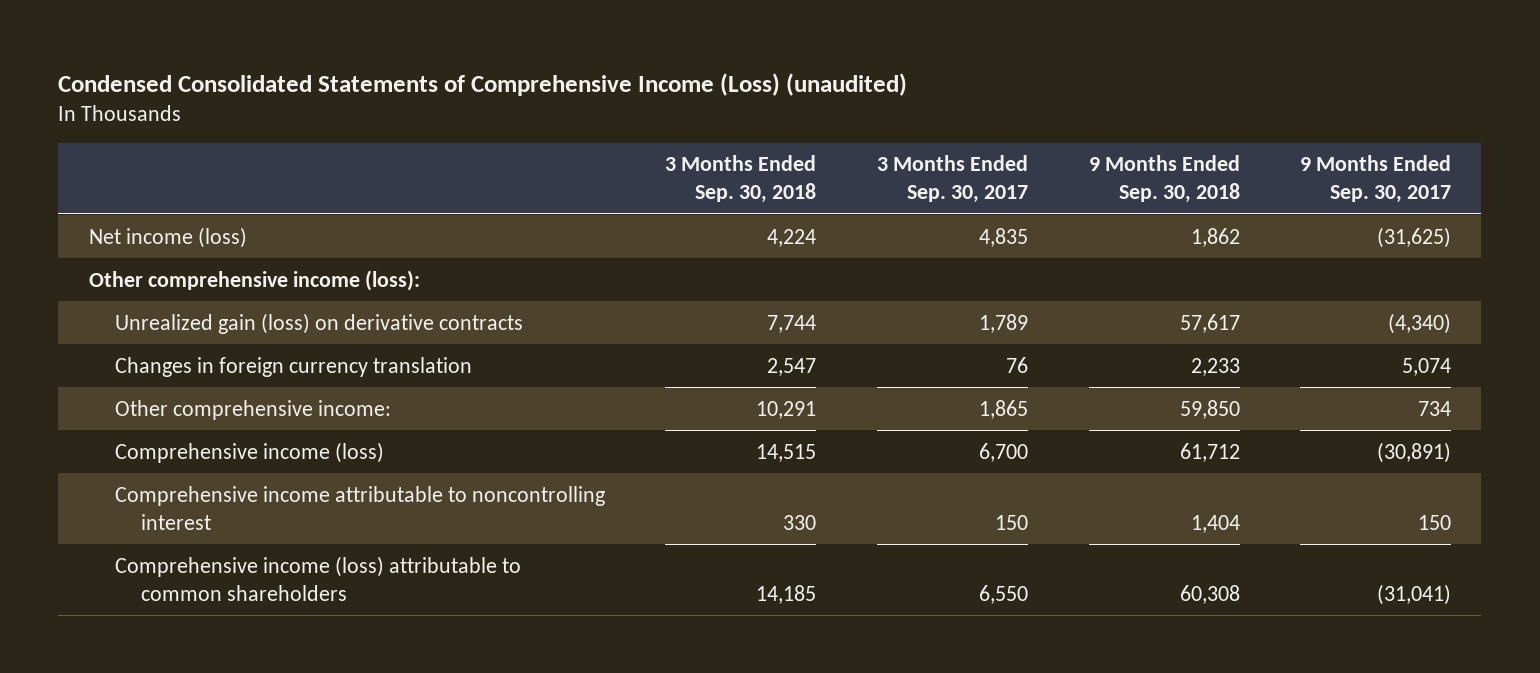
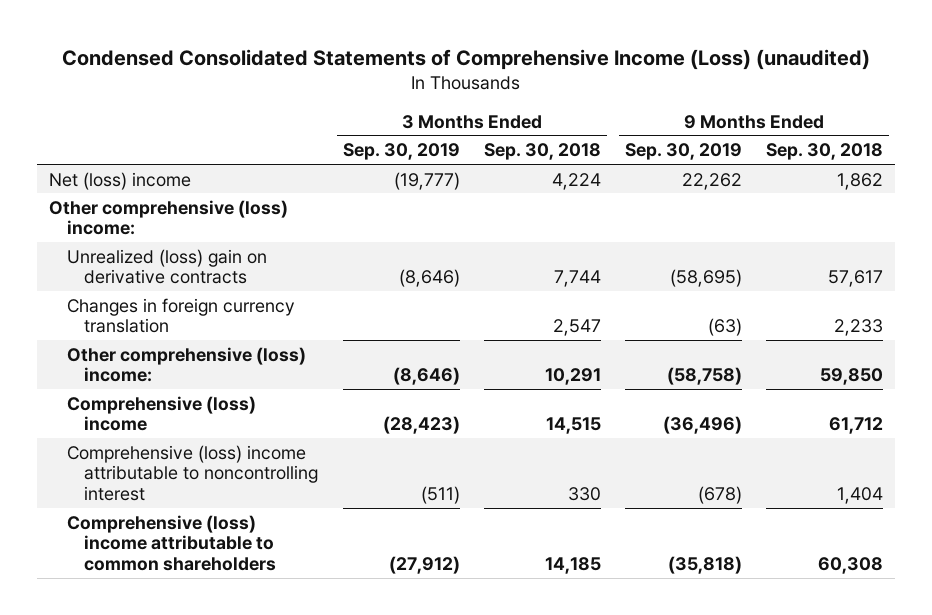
- | 3 Months Ended Sep. 30, 2018 | 3 Months Ended Sep. 30, 2017 | 9 Months Ended Sep. 30, 2018 | 9 Months Ended Sep. 30, 2017
+ | 3 Months Ended Sep. 30, 2019 | 3 Months Ended Sep. 30, 2018 | 9 Months Ended Sep. 30, 2019 | 9 Months Ended Sep. 30, 2018
- Net income (loss) | 4,224 | 4,835 | 1,862 | (31,625)
- Other comprehensive income (loss):
- Unrealized gain (loss) on derivative contracts | 7,744 | 1,789 | 57,617 | (4,340)
+ Net (loss) income | (19,777) | 4,224 | 22,262 | 1,862
+ Other comprehensive (loss) income:
+ Unrealized (loss) gain on derivative contracts | (8,646) | 7,744 | (58,695) | 57,617
- Other comprehensive income: | 10,291 | 1,865 | 59,850 | 734
- Comprehensive income (loss) | 14,515 | 6,700 | 61,712 | (30,891)
- Comprehensive income attributable to noncontrolling interest | 330 | 150 | 1,404 | 150
- Comprehensive income (loss) attributable to common shareholders | 14,185 | 6,550 | 60,308 | (31,041)
+ Other comprehensive (loss) income: | (8,646) | 10,291 | (58,758) | 59,850
+ Comprehensive (loss) income | (28,423) | 14,515 | (36,496) | 61,712
+ Comprehensive (loss) income attributable to noncontrolling interest | (511) | 330 | (678) | 1,404
+ Comprehensive (loss) income attributable to common shareholders | (27,912) | 14,185 | (35,818) | 60,308

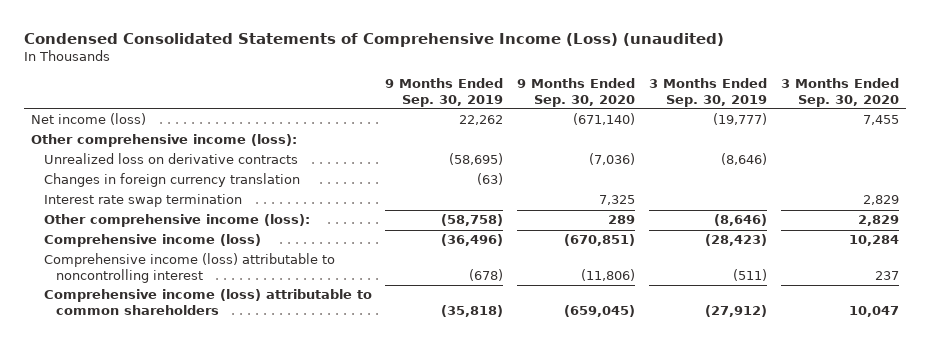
- | 3 Months Ended Sep. 30, 2019 | 3 Months Ended Sep. 30, 2018 | 9 Months Ended Sep. 30, 2019 | 9 Months Ended Sep. 30, 2018
+ | 9 Months Ended Sep. 30, 2019 | 9 Months Ended Sep. 30, 2020 | 3 Months Ended Sep. 30, 2019 | 3 Months Ended Sep. 30, 2020
- Net (loss) income | (19,777) | 4,224 | 22,262 | 1,862
- Other comprehensive (loss) income:
- Unrealized (loss) gain on derivative contracts | (8,646) | 7,744 | (58,695) | 57,617
+ Net income (loss) | 22,262 | (671,140) | (19,777) | 7,455
+ Other comprehensive income (loss):
+ Unrealized loss on derivative contracts | (58,695) | (7,036) | (8,646) |
- Other comprehensive (loss) income: | (8,646) | 10,291 | (58,758) | 59,850
- Comprehensive (loss) income | (28,423) | 14,515 | (36,496) | 61,712
- Comprehensive (loss) income attributable to noncontrolling interest | (511) | 330 | (678) | 1,404
- Comprehensive (loss) income attributable to common shareholders | (27,912) | 14,185 | (35,818) | 60,308
+ Interest rate swap termination | | 7,325 | | 2,829
+ Other comprehensive income (loss): | (58,758) | 289 | (8,646) | 2,829
+ Comprehensive income (loss) | (36,496) | (670,851) | (28,423) | 10,284
+ Comprehensive income (loss) attributable to noncontrolling interest | (678) | (11,806) | (511) | 237
+ Comprehensive income (loss) attributable to common shareholders | (35,818) | (659,045) | (27,912) | 10,047

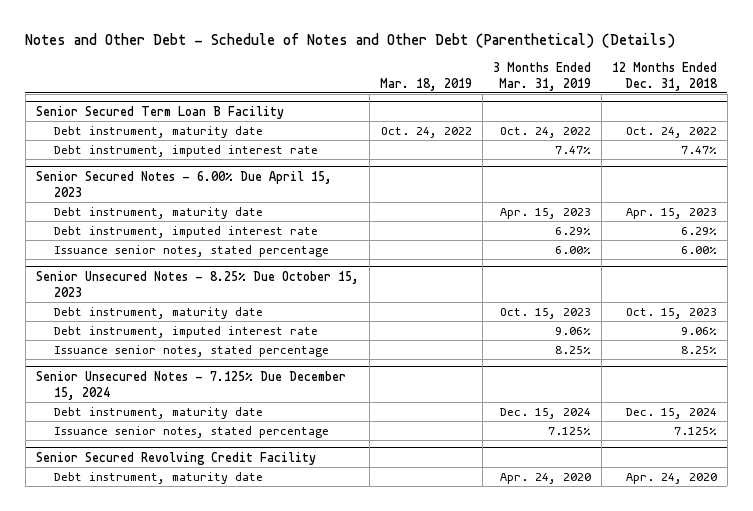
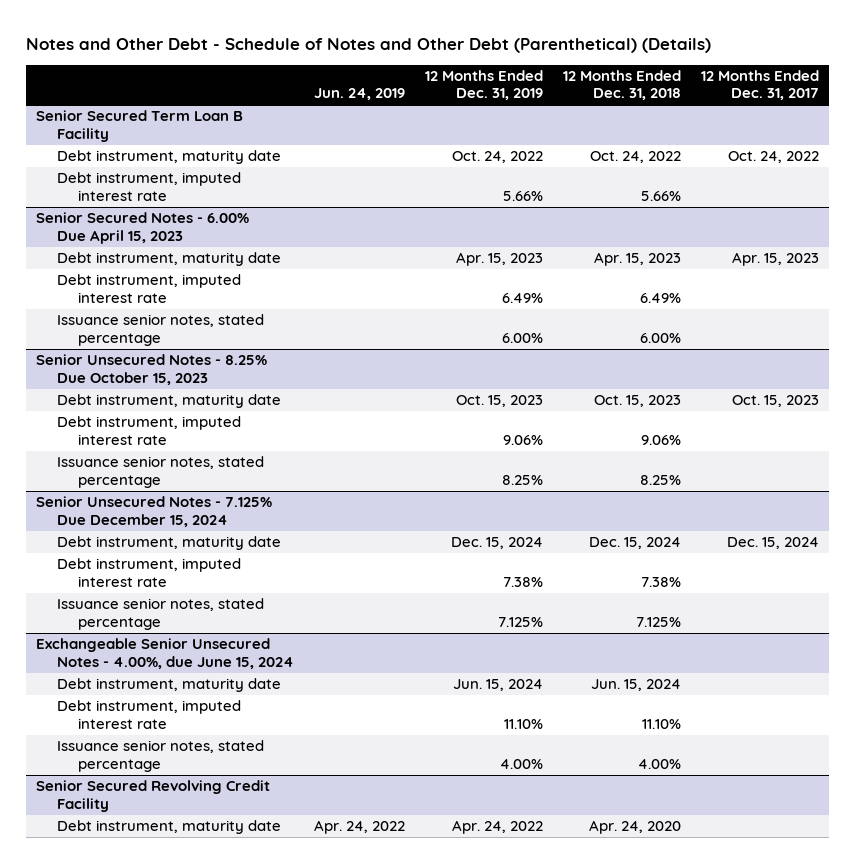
- | Mar. 18, 2019 | 3 Months Ended Mar. 31, 2019 | 12 Months Ended Dec. 31, 2018
+ | Jun. 24, 2019 | 12 Months Ended Dec. 31, 2019 | 12 Months Ended Dec. 31, 2018 | 12 Months Ended Dec. 31, 2017
@ Senior Secured Term Loan B Facility
- Debt instrument, imputed interest rate | | 7.47% | 7.47%
+ Debt instrument, imputed interest rate | | 5.66% | 5.66% |
@ Senior Secured Notes - 6.00% Due April 15, 2023
- Debt instrument, imputed interest rate | | 6.29% | 6.29%
+ Debt instrument, imputed interest rate | | 6.49% | 6.49% |
@ Senior Unsecured Notes - 7.125% Due December 15, 2024
+ Debt instrument, imputed interest rate | | 7.38% | 7.38% |
+ Exchangeable Senior Unsecured Notes - 4.00%, due June 15, 2024
+ Debt instrument, maturity date | | Jun. 15, 2024 | Jun. 15, 2024 |
+ Debt instrument, imputed interest rate | | 11.10% | 11.10% |
+ Issuance senior notes, stated percentage | | 4.00% | 4.00% |

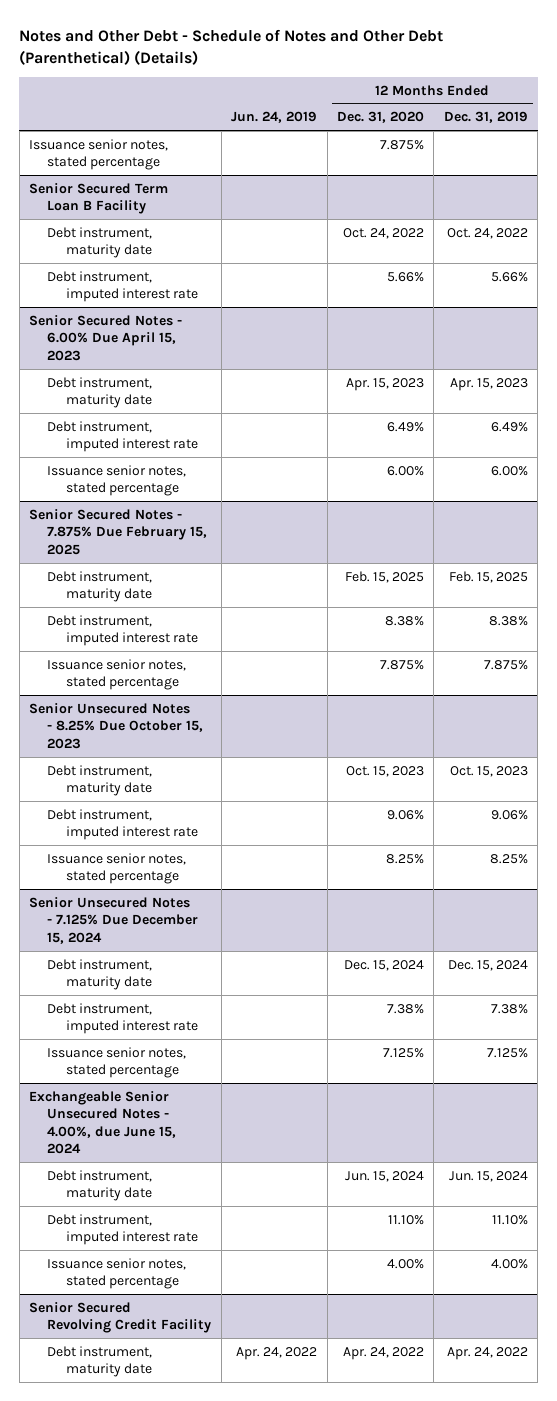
- | Jun. 24, 2019 | 12 Months Ended Dec. 31, 2019 | 12 Months Ended Dec. 31, 2018 | 12 Months Ended Dec. 31, 2017
+ | Jun. 24, 2019 | 12 Months Ended Dec. 31, 2020 | 12 Months Ended Dec. 31, 2019
+ Issuance senior notes, stated percentage | | 7.875% |
+ Senior Secured Notes - 7.875% Due February 15, 2025
+ Debt instrument, maturity date | | Feb. 15, 2025 | Feb. 15, 2025
+ Debt instrument, imputed interest rate | | 8.38% | 8.38%
+ Issuance senior notes, stated percentage | | 7.875% | 7.875%

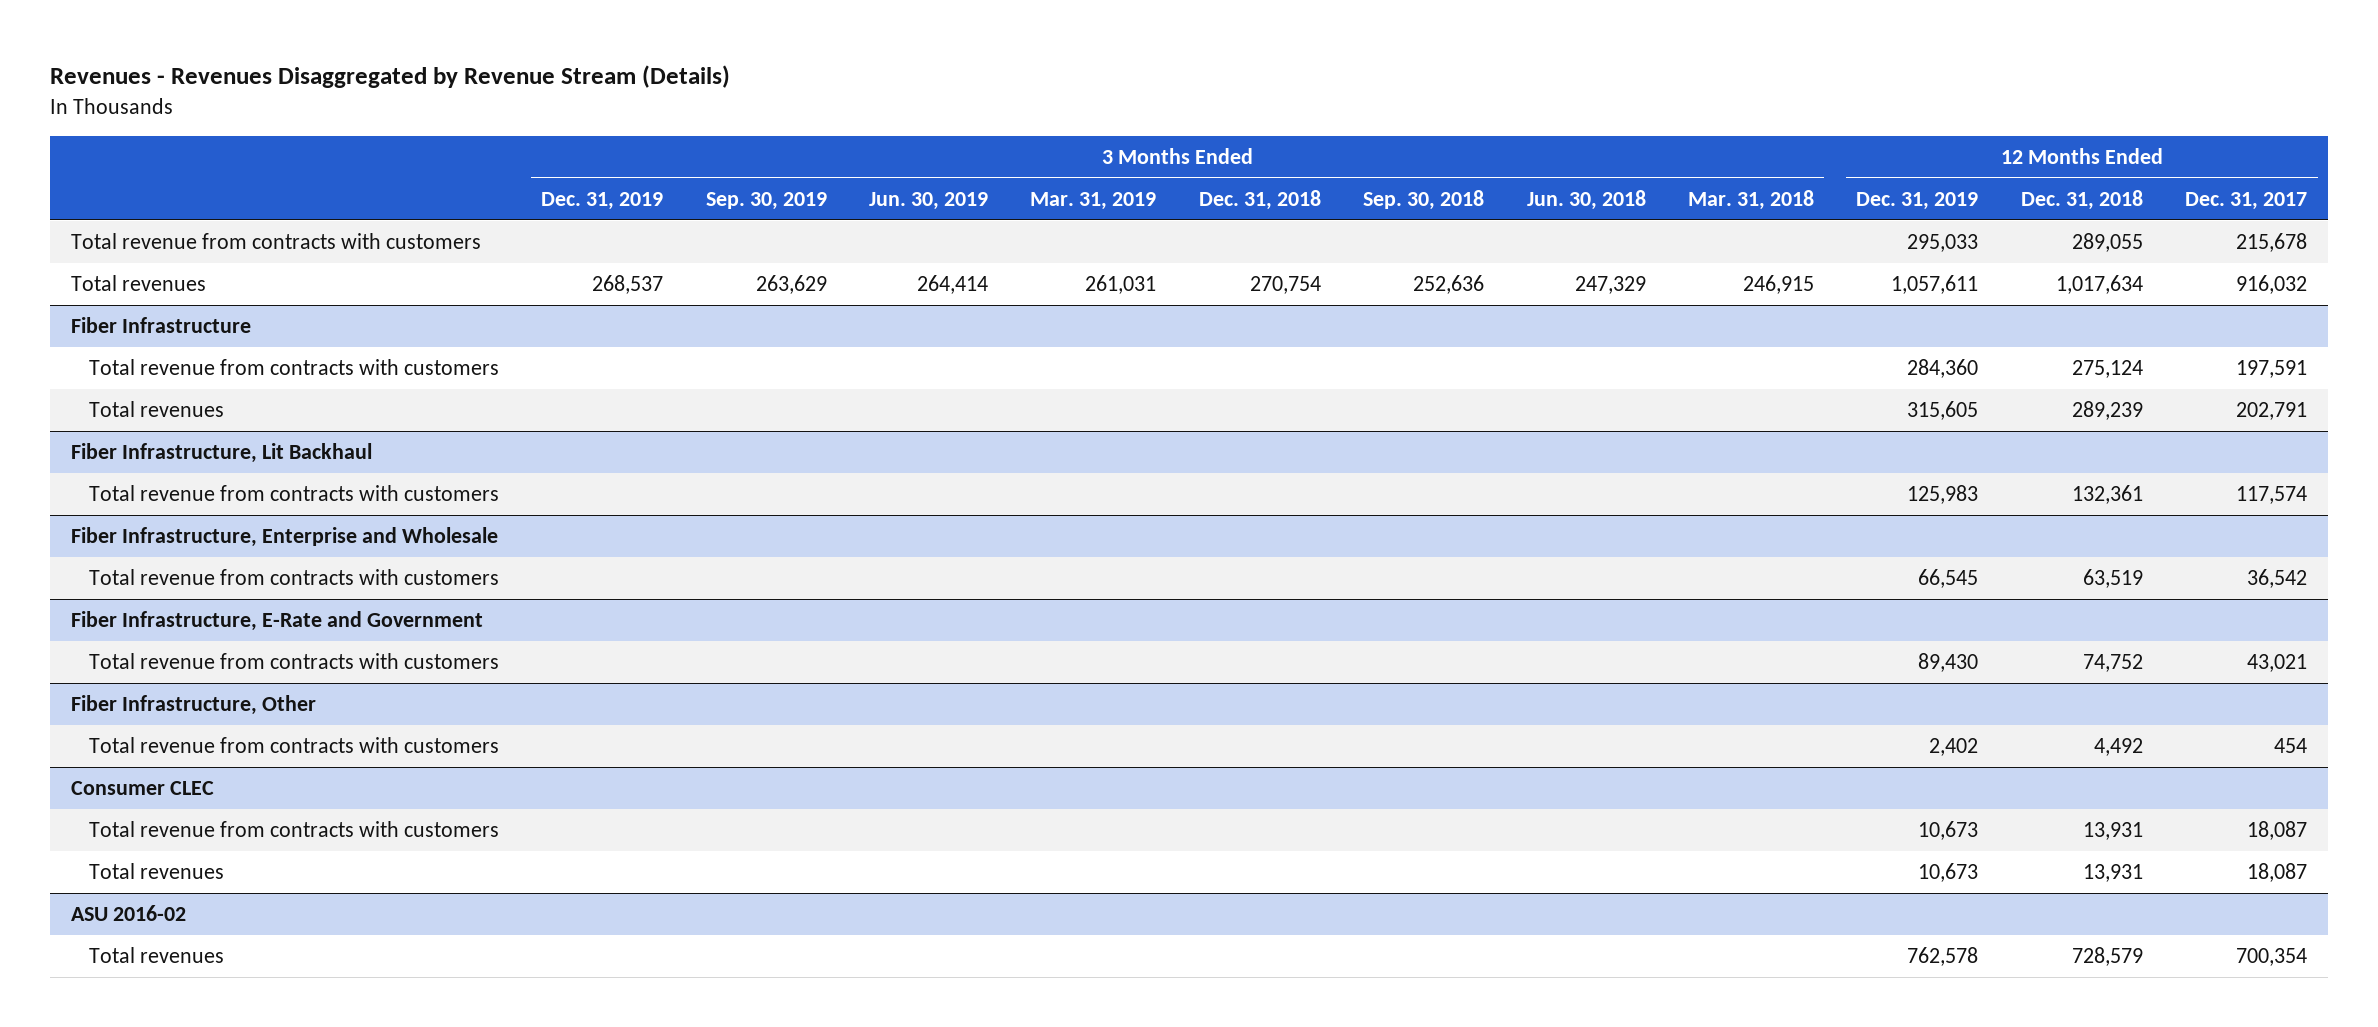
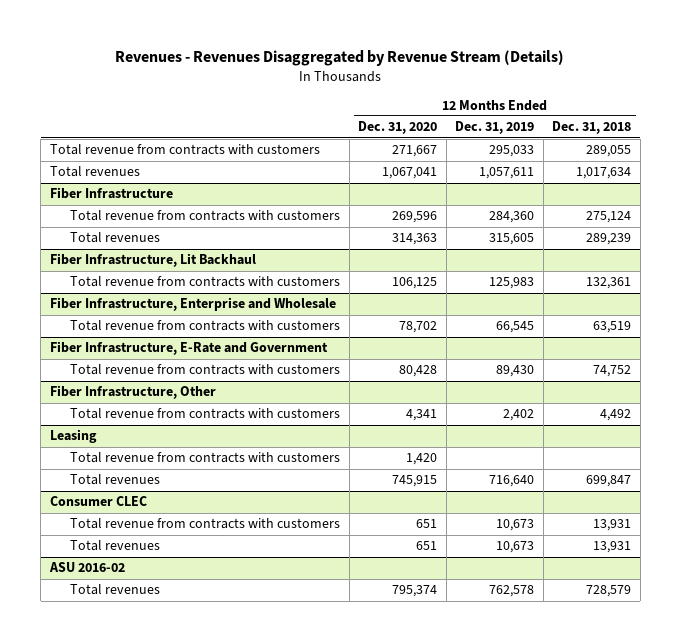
- | 3 Months Ended Dec. 31, 2019 | 3 Months Ended Sep. 30, 2019 | 3 Months Ended Jun. 30, 2019 | 3 Months Ended Mar. 31, 2019 | 3 Months Ended Dec. 31, 2018 | 3 Months Ended Sep. 30, 2018 | 3 Months Ended Jun. 30, 2018 | 3 Months Ended Mar. 31, 2018 | 12 Months Ended Dec. 31, 2019 | 12 Months Ended Dec. 31, 2018 | 12 Months Ended Dec. 31, 2017
+ | 12 Months Ended Dec. 31, 2020 | 12 Months Ended Dec. 31, 2019 | 12 Months Ended Dec. 31, 2018
+ Leasing
+ Total revenue from contracts with customers | 1,420 | |
+ Total revenues | 745,915 | 716,640 | 699,847

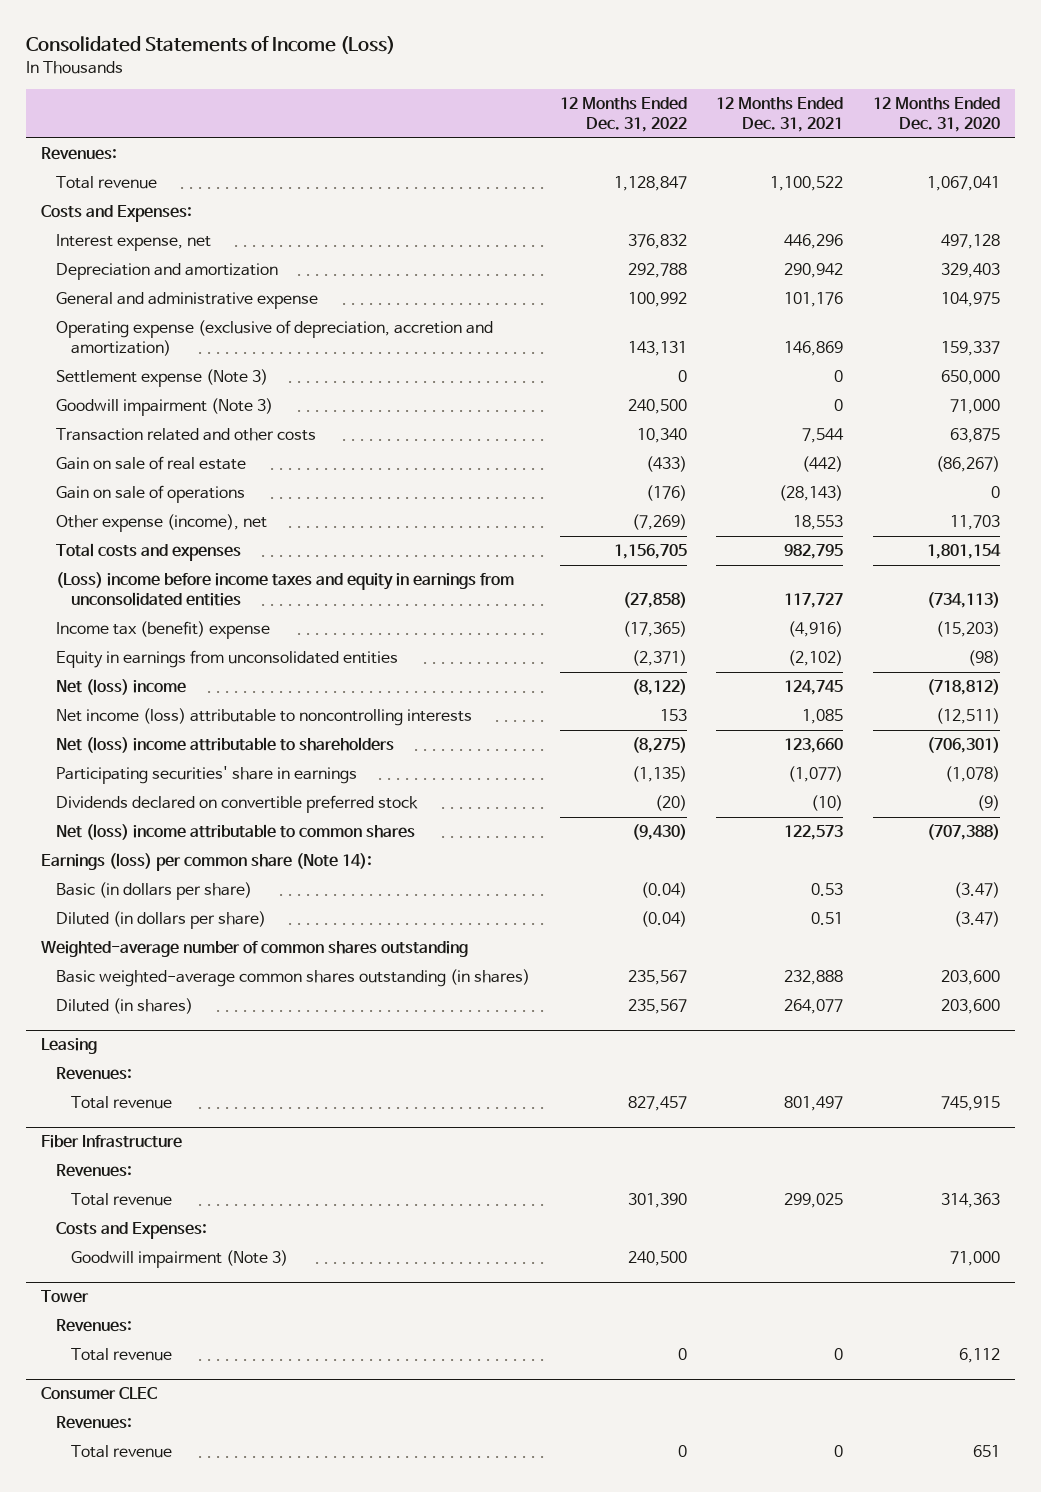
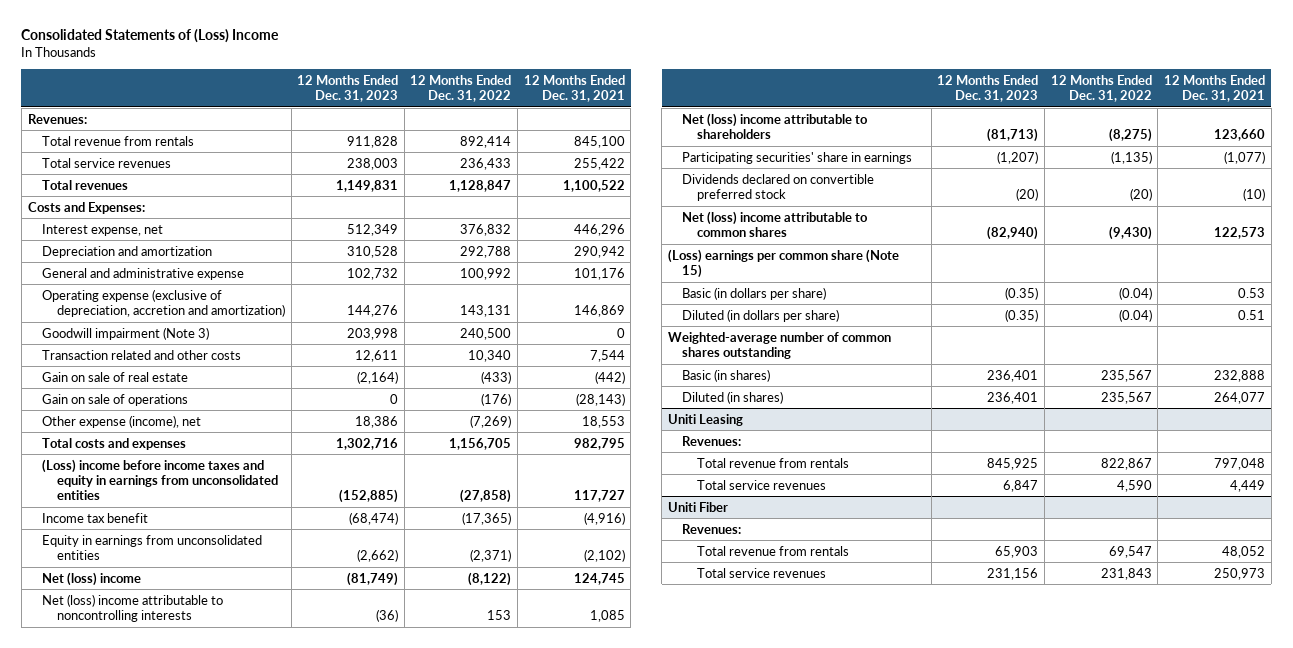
- Consolidated Statements of Income (Loss)
+ Consolidated Statements of (Loss) Income
- | 12 Months Ended Dec. 31, 2022 | 12 Months Ended Dec. 31, 2021 | 12 Months Ended Dec. 31, 2020
+ | 12 Months Ended Dec. 31, 2023 | 12 Months Ended Dec. 31, 2022 | 12 Months Ended Dec. 31, 2021
- Total revenue | 1,128,847 | 1,100,522 | 1,067,041
+ Total revenue from rentals | 911,828 | 892,414 | 845,100
+ Total service revenues | 238,003 | 236,433 | 255,422
+ Total revenues | 1,149,831 | 1,128,847 | 1,100,522
- Settlement expense (Note 3) | 0 | 0 | 650,000
- Income tax (benefit) expense | (17,365) | (4,916) | (15,203)
+ Income tax benefit | (68,474) | (17,365) | (4,916)
- Net income (loss) attributable to noncontrolling interests | 153 | 1,085 | (12,511)
+ Net (loss) income attributable to noncontrolling interests | (36) | 153 | 1,085
- Earnings (loss) per common share (Note 14):
+ (Loss) earnings per common share (Note 15)
- Basic weighted-average common shares outstanding (in shares) | 235,567 | 232,888 | 203,600
+ Basic (in shares) | 236,401 | 235,567 | 232,888
- Leasing
- Revenues:
- Total revenue | 827,457 | 801,497 | 745,915
- Fiber Infrastructure
- Revenues:
- Total revenue | 301,390 | 299,025 | 314,363
- Costs and Expenses:
- Goodwill impairment (Note 3) | 240,500 | | 71,000
- Tower
+ Uniti Leasing
- Total revenue | 0 | 0 | 6,112
- Consumer CLEC
+ Total revenue from rentals | 845,925 | 822,867 | 797,048
+ Total service revenues | 6,847 | 4,590 | 4,449
+ Uniti Fiber
- Total revenue | 0 | 0 | 651
+ Total revenue from rentals | 65,903 | 69,547 | 48,052
+ Total service revenues | 231,156 | 231,843 | 250,973

